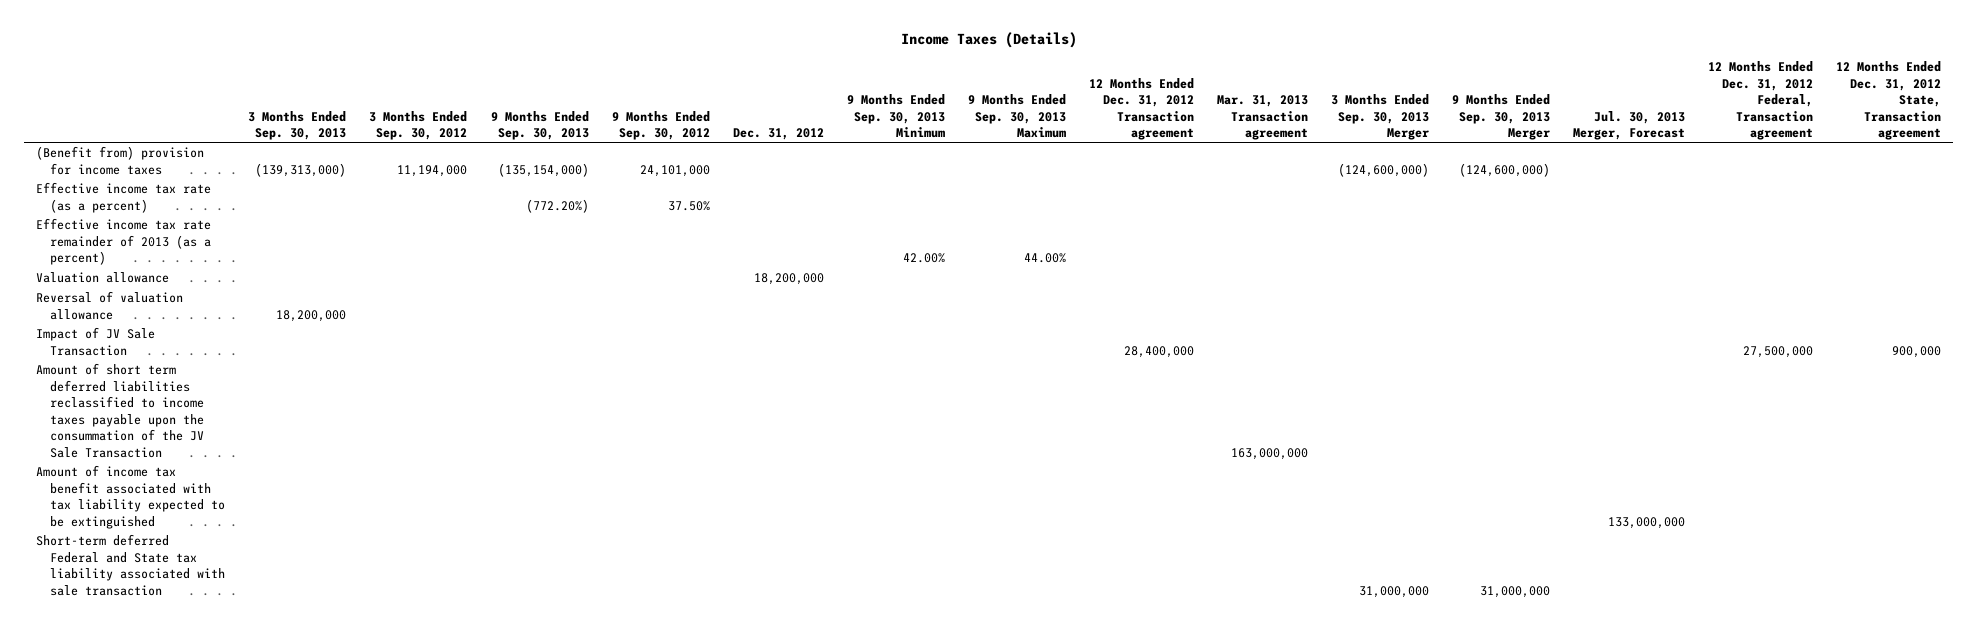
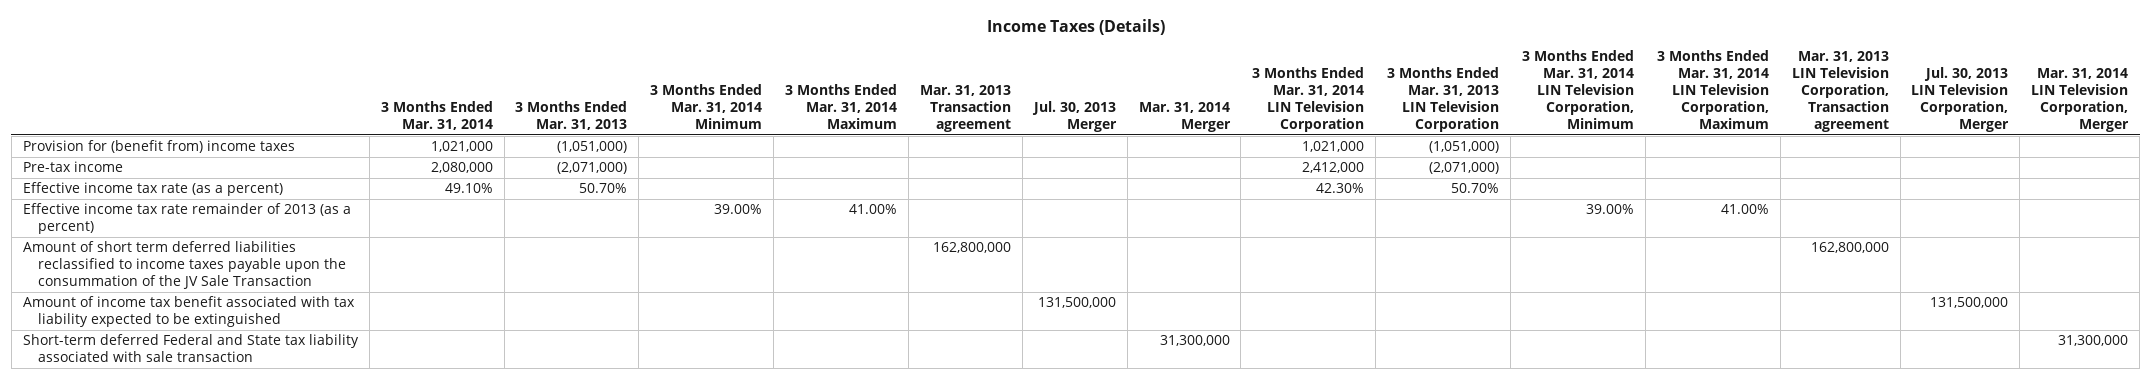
- | 3 Months Ended Sep. 30, 2013 | 3 Months Ended Sep. 30, 2012 | 9 Months Ended Sep. 30, 2013 | 9 Months Ended Sep. 30, 2012 | Dec. 31, 2012 | 9 Months Ended Sep. 30, 2013 Minimum | 9 Months Ended Sep. 30, 2013 Maximum | 12 Months Ended Dec. 31, 2012 Transaction agreement | Mar. 31, 2013 Transaction agreement | 3 Months Ended Sep. 30, 2013 Merger | 9 Months Ended Sep. 30, 2013 Merger | Jul. 30, 2013 Merger, Forecast | 12 Months Ended Dec. 31, 2012 Federal, Transaction agreement | 12 Months Ended Dec. 31, 2012 State, Transaction agreement
+ | 3 Months Ended Mar. 31, 2014 | 3 Months Ended Mar. 31, 2013 | 3 Months Ended Mar. 31, 2014 Minimum | 3 Months Ended Mar. 31, 2014 Maximum | Mar. 31, 2013 Transaction agreement | Jul. 30, 2013 Merger | Mar. 31, 2014 Merger | 3 Months Ended Mar. 31, 2014 LIN Television Corporation | 3 Months Ended Mar. 31, 2013 LIN Television Corporation | 3 Months Ended Mar. 31, 2014 LIN Television Corporation, Minimum | 3 Months Ended Mar. 31, 2014 LIN Television Corporation, Maximum | Mar. 31, 2013 LIN Television Corporation, Transaction agreement | Jul. 30, 2013 LIN Television Corporation, Merger | Mar. 31, 2014 LIN Television Corporation, Merger
- (Benefit from) provision for income taxes | (139,313,000) | 11,194,000 | (135,154,000) | 24,101,000 | | | | | | (124,600,000) | (124,600,000) | | |
+ Provision for (benefit from) income taxes | 1,021,000 | (1,051,000) | | | | | | 1,021,000 | (1,051,000) | | | | |
+ Pre-tax income | 2,080,000 | (2,071,000) | | | | | | 2,412,000 | (2,071,000) | | | | |
- Valuation allowance | | | | | 18,200,000 | | | | | | | | |
- Reversal of valuation allowance | 18,200,000 | | | | | | | | | | | | |
- Impact of JV Sale Transaction | | | | | | | | 28,400,000 | | | | | 27,500,000 | 900,000
- Amount of short term deferred liabilities reclassified to income taxes payable upon the consummation of the JV Sale Transaction | | | | | | | | | 163,000,000 | | | | |
+ Amount of short term deferred liabilities reclassified to income taxes payable upon the consummation of the JV Sale Transaction | | | | | 162,800,000 | | | | | | | 162,800,000 | |

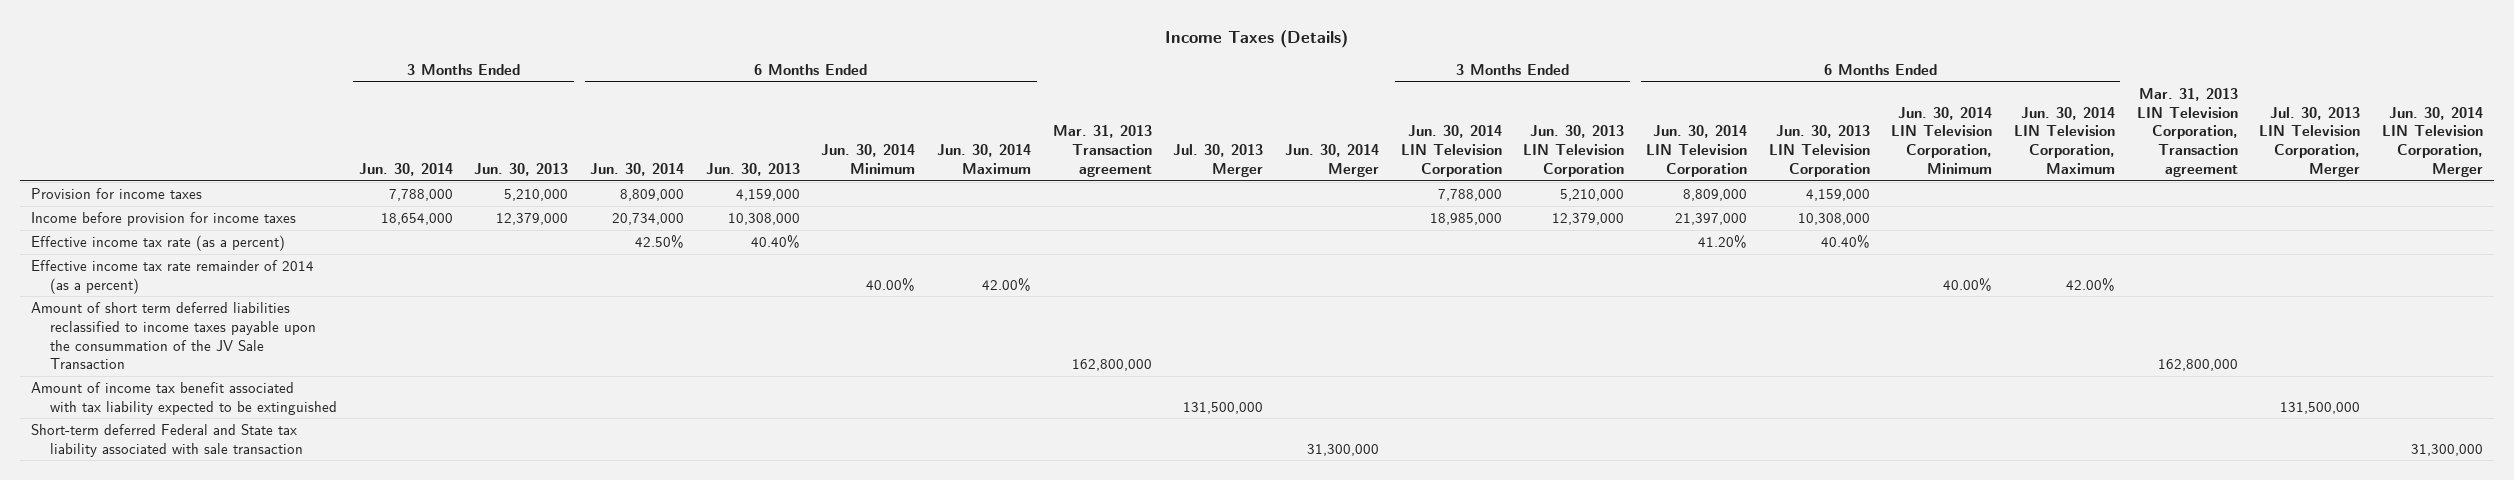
- | 3 Months Ended Mar. 31, 2014 | 3 Months Ended Mar. 31, 2013 | 3 Months Ended Mar. 31, 2014 Minimum | 3 Months Ended Mar. 31, 2014 Maximum | Mar. 31, 2013 Transaction agreement | Jul. 30, 2013 Merger | Mar. 31, 2014 Merger | 3 Months Ended Mar. 31, 2014 LIN Television Corporation | 3 Months Ended Mar. 31, 2013 LIN Television Corporation | 3 Months Ended Mar. 31, 2014 LIN Television Corporation, Minimum | 3 Months Ended Mar. 31, 2014 LIN Television Corporation, Maximum | Mar. 31, 2013 LIN Television Corporation, Transaction agreement | Jul. 30, 2013 LIN Television Corporation, Merger | Mar. 31, 2014 LIN Television Corporation, Merger
+ | 3 Months Ended Jun. 30, 2014 | 3 Months Ended Jun. 30, 2013 | 6 Months Ended Jun. 30, 2014 | 6 Months Ended Jun. 30, 2013 | 6 Months Ended Jun. 30, 2014 Minimum | 6 Months Ended Jun. 30, 2014 Maximum | Mar. 31, 2013 Transaction agreement | Jul. 30, 2013 Merger | Jun. 30, 2014 Merger | 3 Months Ended Jun. 30, 2014 LIN Television Corporation | 3 Months Ended Jun. 30, 2013 LIN Television Corporation | 6 Months Ended Jun. 30, 2014 LIN Television Corporation | 6 Months Ended Jun. 30, 2013 LIN Television Corporation | 6 Months Ended Jun. 30, 2014 LIN Television Corporation, Minimum | 6 Months Ended Jun. 30, 2014 LIN Television Corporation, Maximum | Mar. 31, 2013 LIN Television Corporation, Transaction agreement | Jul. 30, 2013 LIN Television Corporation, Merger | Jun. 30, 2014 LIN Television Corporation, Merger
- Provision for (benefit from) income taxes | 1,021,000 | (1,051,000) | | | | | | 1,021,000 | (1,051,000) | | | | |
- Pre-tax income | 2,080,000 | (2,071,000) | | | | | | 2,412,000 | (2,071,000) | | | | |
+ Provision for income taxes | 7,788,000 | 5,210,000 | 8,809,000 | 4,159,000 | | | | | | 7,788,000 | 5,210,000 | 8,809,000 | 4,159,000 | | | | |
+ Income before provision for income taxes | 18,654,000 | 12,379,000 | 20,734,000 | 10,308,000 | | | | | | 18,985,000 | 12,379,000 | 21,397,000 | 10,308,000 | | | | |
- Effective income tax rate remainder of 2013 (as a percent) | | | 39.00% | 41.00% | | | | | | 39.00% | 41.00% | | |
+ Effective income tax rate remainder of 2014 (as a percent) | | | | | 40.00% | 42.00% | | | | | | | | 40.00% | 42.00% | | |

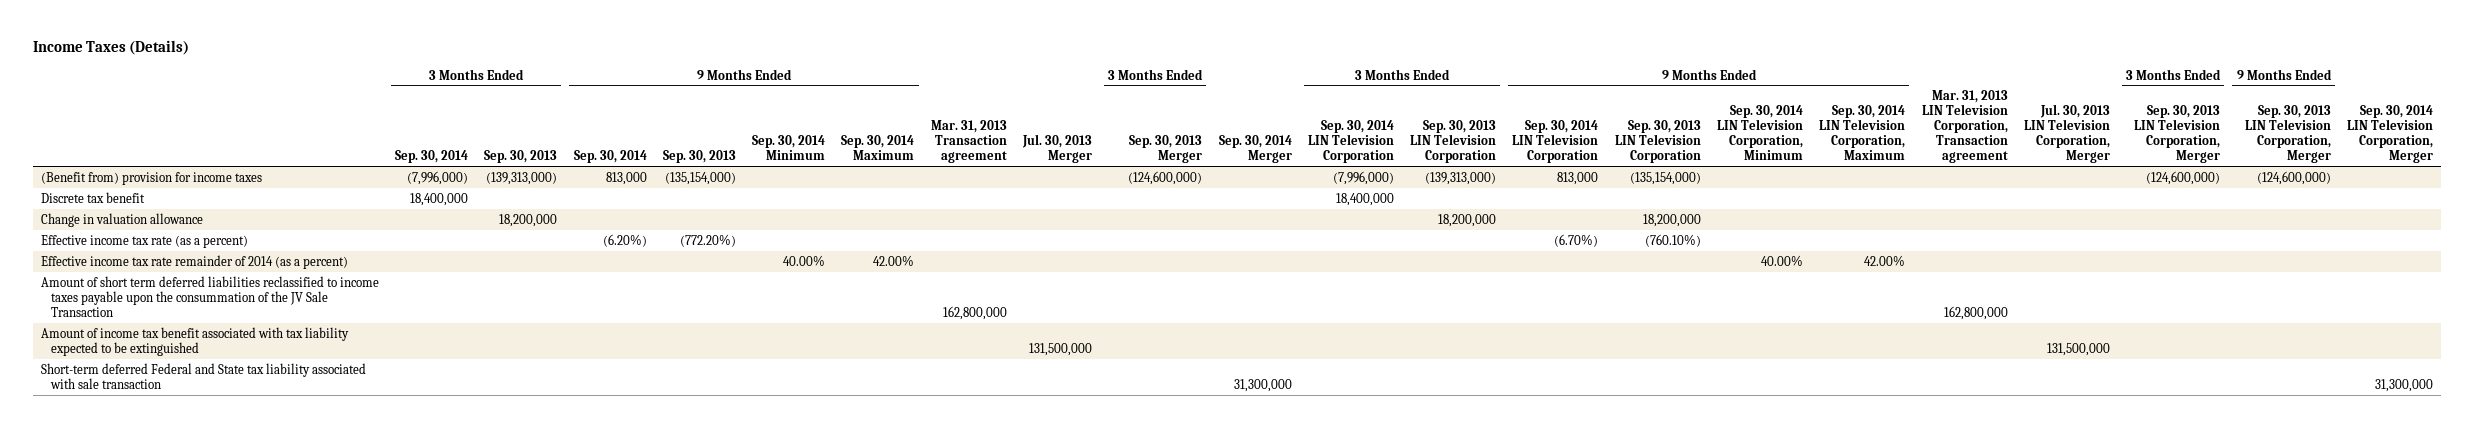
- | 3 Months Ended Jun. 30, 2014 | 3 Months Ended Jun. 30, 2013 | 6 Months Ended Jun. 30, 2014 | 6 Months Ended Jun. 30, 2013 | 6 Months Ended Jun. 30, 2014 Minimum | 6 Months Ended Jun. 30, 2014 Maximum | Mar. 31, 2013 Transaction agreement | Jul. 30, 2013 Merger | Jun. 30, 2014 Merger | 3 Months Ended Jun. 30, 2014 LIN Television Corporation | 3 Months Ended Jun. 30, 2013 LIN Television Corporation | 6 Months Ended Jun. 30, 2014 LIN Television Corporation | 6 Months Ended Jun. 30, 2013 LIN Television Corporation | 6 Months Ended Jun. 30, 2014 LIN Television Corporation, Minimum | 6 Months Ended Jun. 30, 2014 LIN Television Corporation, Maximum | Mar. 31, 2013 LIN Television Corporation, Transaction agreement | Jul. 30, 2013 LIN Television Corporation, Merger | Jun. 30, 2014 LIN Television Corporation, Merger
+ | 3 Months Ended Sep. 30, 2014 | 3 Months Ended Sep. 30, 2013 | 9 Months Ended Sep. 30, 2014 | 9 Months Ended Sep. 30, 2013 | 9 Months Ended Sep. 30, 2014 Minimum | 9 Months Ended Sep. 30, 2014 Maximum | Mar. 31, 2013 Transaction agreement | Jul. 30, 2013 Merger | 3 Months Ended Sep. 30, 2013 Merger | Sep. 30, 2014 Merger | 3 Months Ended Sep. 30, 2014 LIN Television Corporation | 3 Months Ended Sep. 30, 2013 LIN Television Corporation | 9 Months Ended Sep. 30, 2014 LIN Television Corporation | 9 Months Ended Sep. 30, 2013 LIN Television Corporation | 9 Months Ended Sep. 30, 2014 LIN Television Corporation, Minimum | 9 Months Ended Sep. 30, 2014 LIN Television Corporation, Maximum | Mar. 31, 2013 LIN Television Corporation, Transaction agreement | Jul. 30, 2013 LIN Television Corporation, Merger | 3 Months Ended Sep. 30, 2013 LIN Television Corporation, Merger | 9 Months Ended Sep. 30, 2013 LIN Television Corporation, Merger | Sep. 30, 2014 LIN Television Corporation, Merger
- Provision for income taxes | 7,788,000 | 5,210,000 | 8,809,000 | 4,159,000 | | | | | | 7,788,000 | 5,210,000 | 8,809,000 | 4,159,000 | | | | |
- Income before provision for income taxes | 18,654,000 | 12,379,000 | 20,734,000 | 10,308,000 | | | | | | 18,985,000 | 12,379,000 | 21,397,000 | 10,308,000 | | | | |
+ (Benefit from) provision for income taxes | (7,996,000) | (139,313,000) | 813,000 | (135,154,000) | | | | | (124,600,000) | | (7,996,000) | (139,313,000) | 813,000 | (135,154,000) | | | | | (124,600,000) | (124,600,000) |
+ Discrete tax benefit | 18,400,000 | | | | | | | | | | 18,400,000 | | | | | | | | | |
+ Change in valuation allowance | | 18,200,000 | | | | | | | | | | 18,200,000 | | 18,200,000 | | | | | | |

